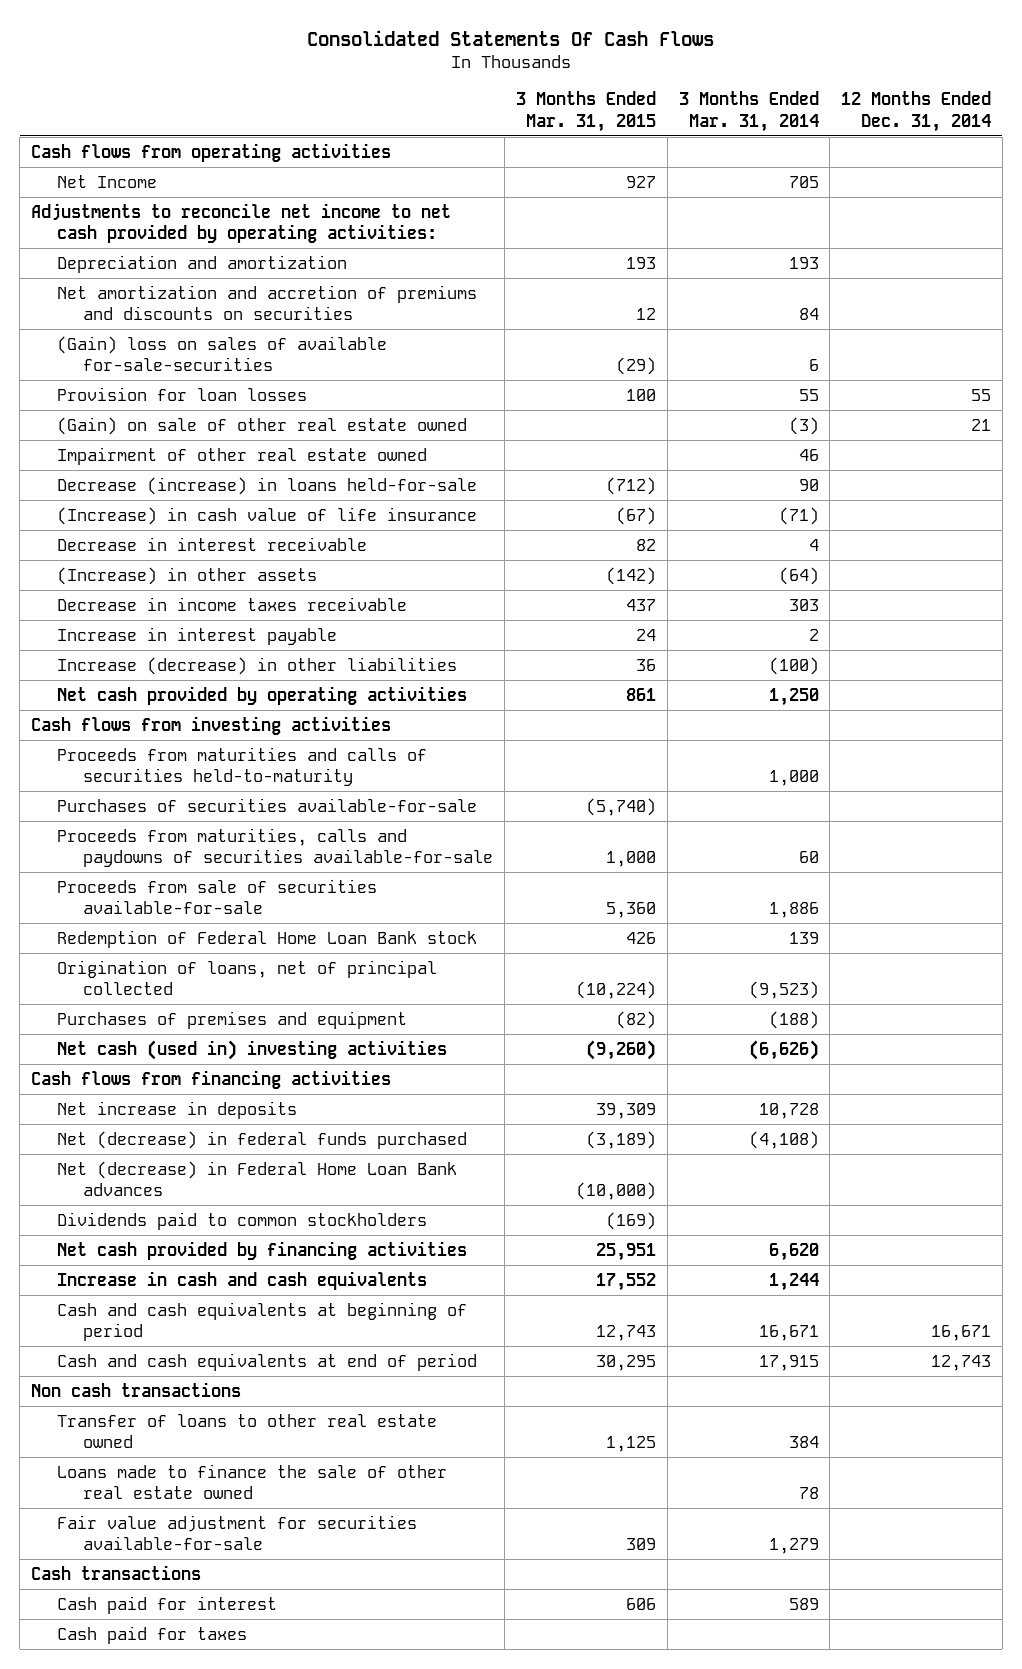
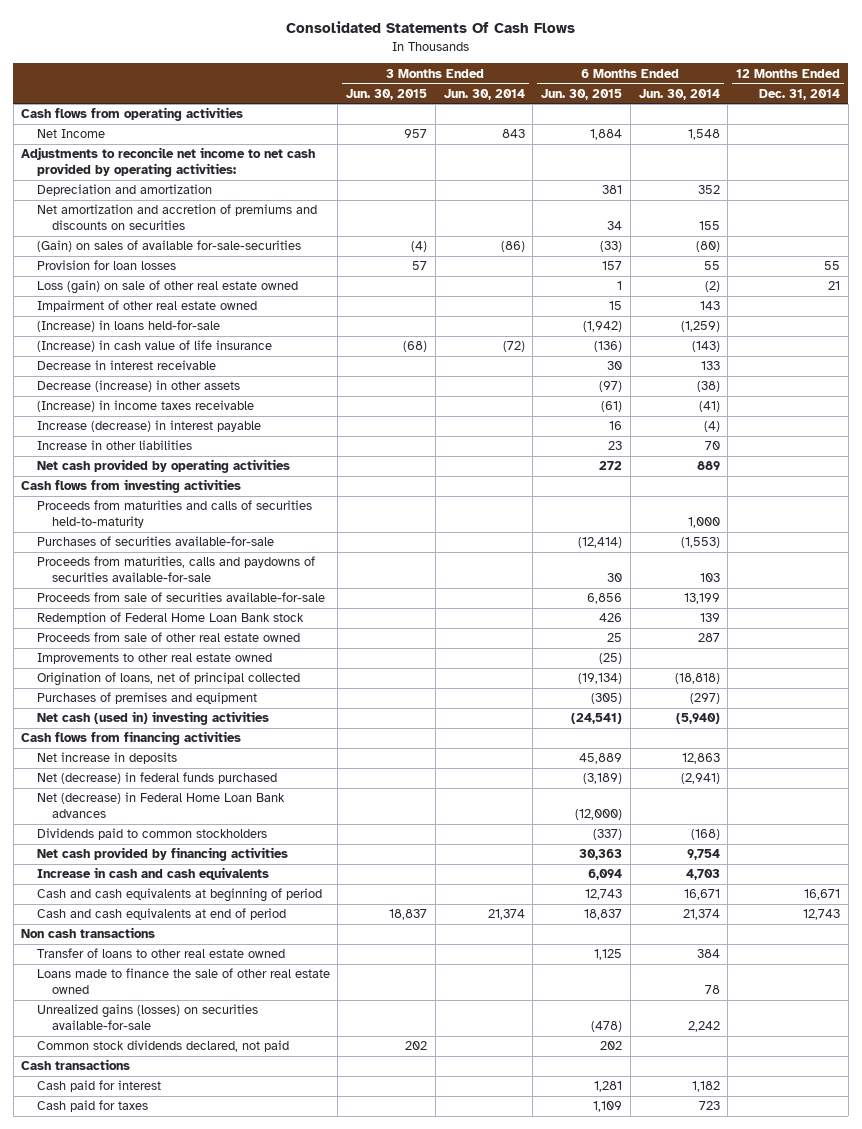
- | 3 Months Ended Mar. 31, 2015 | 3 Months Ended Mar. 31, 2014 | 12 Months Ended Dec. 31, 2014
+ | 3 Months Ended Jun. 30, 2015 | 3 Months Ended Jun. 30, 2014 | 6 Months Ended Jun. 30, 2015 | 6 Months Ended Jun. 30, 2014 | 12 Months Ended Dec. 31, 2014
- (Gain) loss on sales of available for-sale-securities | (29) | 6 |
+ (Gain) on sales of available for-sale-securities | (4) | (86) | (33) | (80) |
- (Gain) on sale of other real estate owned | | (3) | 21
+ Loss (gain) on sale of other real estate owned | | | 1 | (2) | 21
- Decrease (increase) in loans held-for-sale | (712) | 90 |
+ (Increase) in loans held-for-sale | | | (1,942) | (1,259) |
- (Increase) in other assets | (142) | (64) |
- Decrease in income taxes receivable | 437 | 303 |
- Increase in interest payable | 24 | 2 |
- Increase (decrease) in other liabilities | 36 | (100) |
+ Decrease (increase) in other assets | | | (97) | (38) |
+ (Increase) in income taxes receivable | | | (61) | (41) |
+ Increase (decrease) in interest payable | | | 16 | (4) |
+ Increase in other liabilities | | | 23 | 70 |
+ Proceeds from sale of other real estate owned | | | 25 | 287 |
+ Improvements to other real estate owned | | | (25) | |
- Fair value adjustment for securities available-for-sale | 309 | 1,279 |
+ Unrealized gains (losses) on securities available-for-sale | | | (478) | 2,242 |
+ Common stock dividends declared, not paid | 202 | | 202 | |

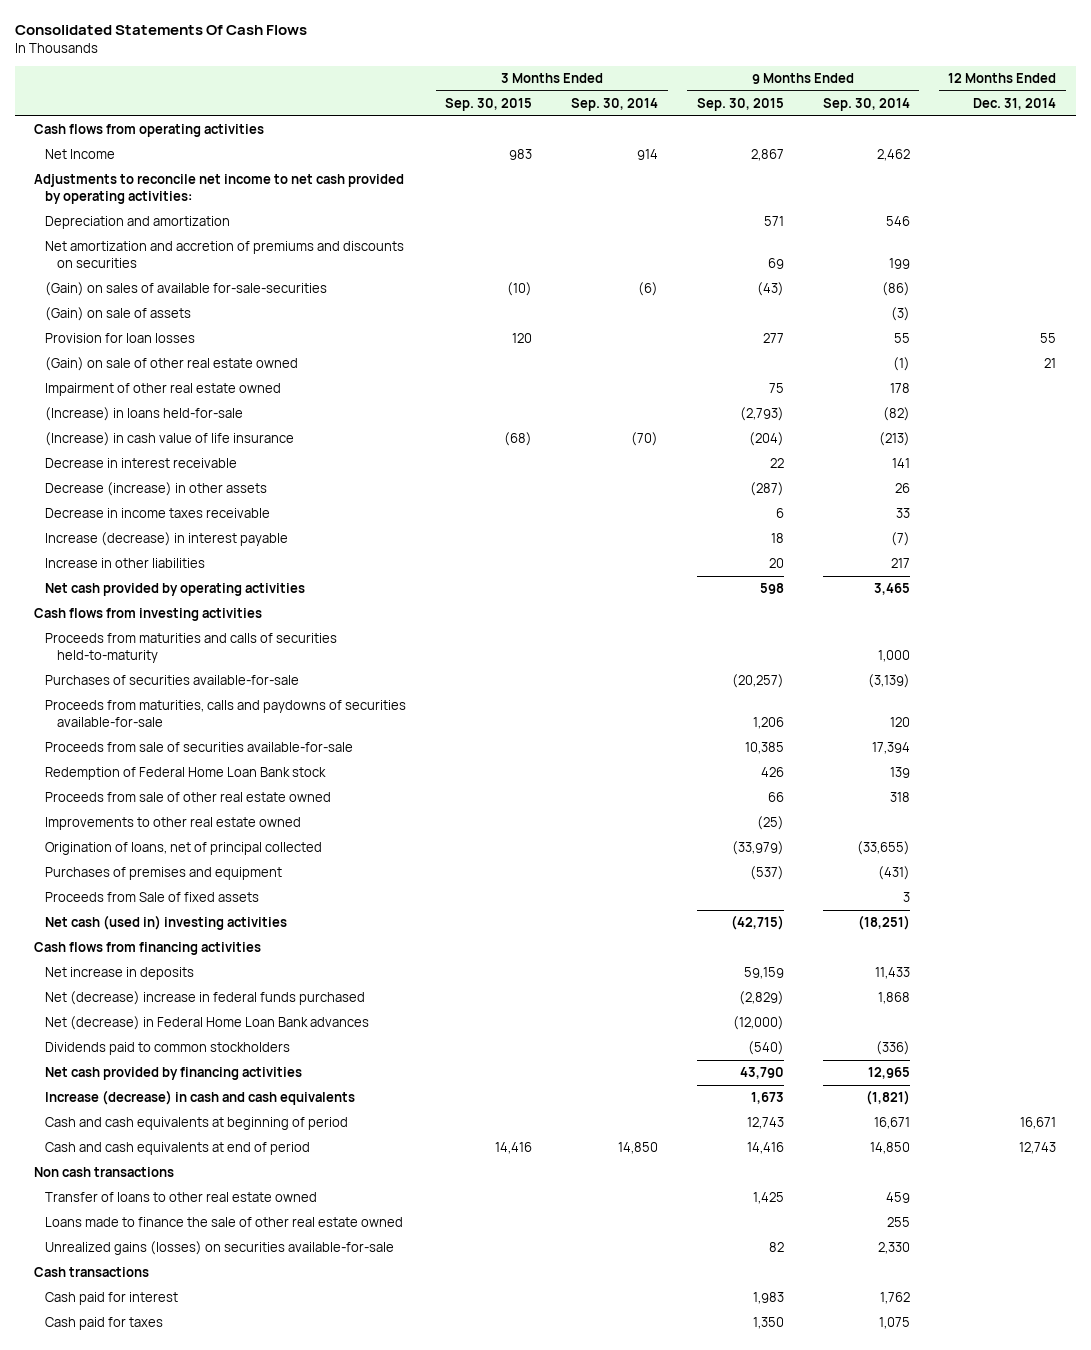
- | 3 Months Ended Jun. 30, 2015 | 3 Months Ended Jun. 30, 2014 | 6 Months Ended Jun. 30, 2015 | 6 Months Ended Jun. 30, 2014 | 12 Months Ended Dec. 31, 2014
+ | 3 Months Ended Sep. 30, 2015 | 3 Months Ended Sep. 30, 2014 | 9 Months Ended Sep. 30, 2015 | 9 Months Ended Sep. 30, 2014 | 12 Months Ended Dec. 31, 2014
+ (Gain) on sale of assets | | | | (3) |
- Loss (gain) on sale of other real estate owned | | | 1 | (2) | 21
+ (Gain) on sale of other real estate owned | | | | (1) | 21
- (Increase) in income taxes receivable | | | (61) | (41) |
+ Decrease in income taxes receivable | | | 6 | 33 |
+ Proceeds from Sale of fixed assets | | | | 3 |
- Net (decrease) in federal funds purchased | | | (3,189) | (2,941) |
+ Net (decrease) increase in federal funds purchased | | | (2,829) | 1,868 |
- Increase in cash and cash equivalents | | | 6,094 | 4,703 |
+ Increase (decrease) in cash and cash equivalents | | | 1,673 | (1,821) |
- Common stock dividends declared, not paid | 202 | | 202 | |

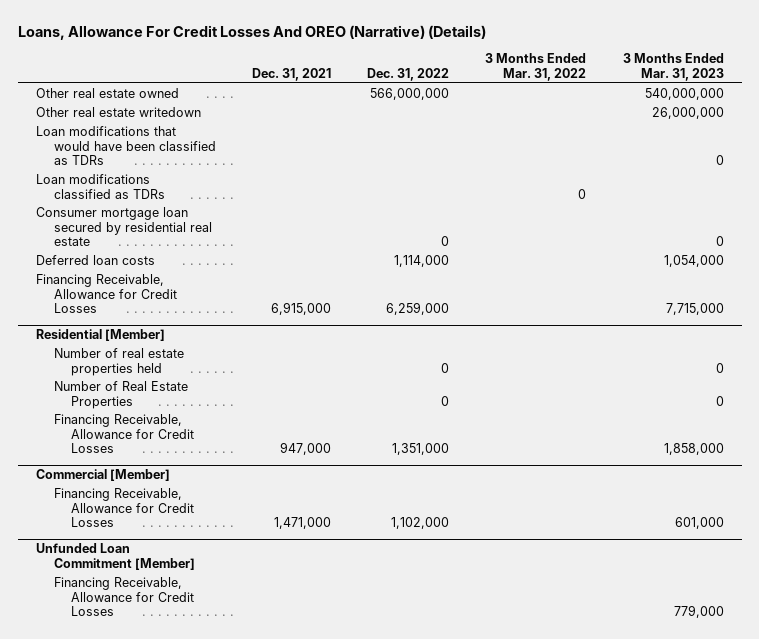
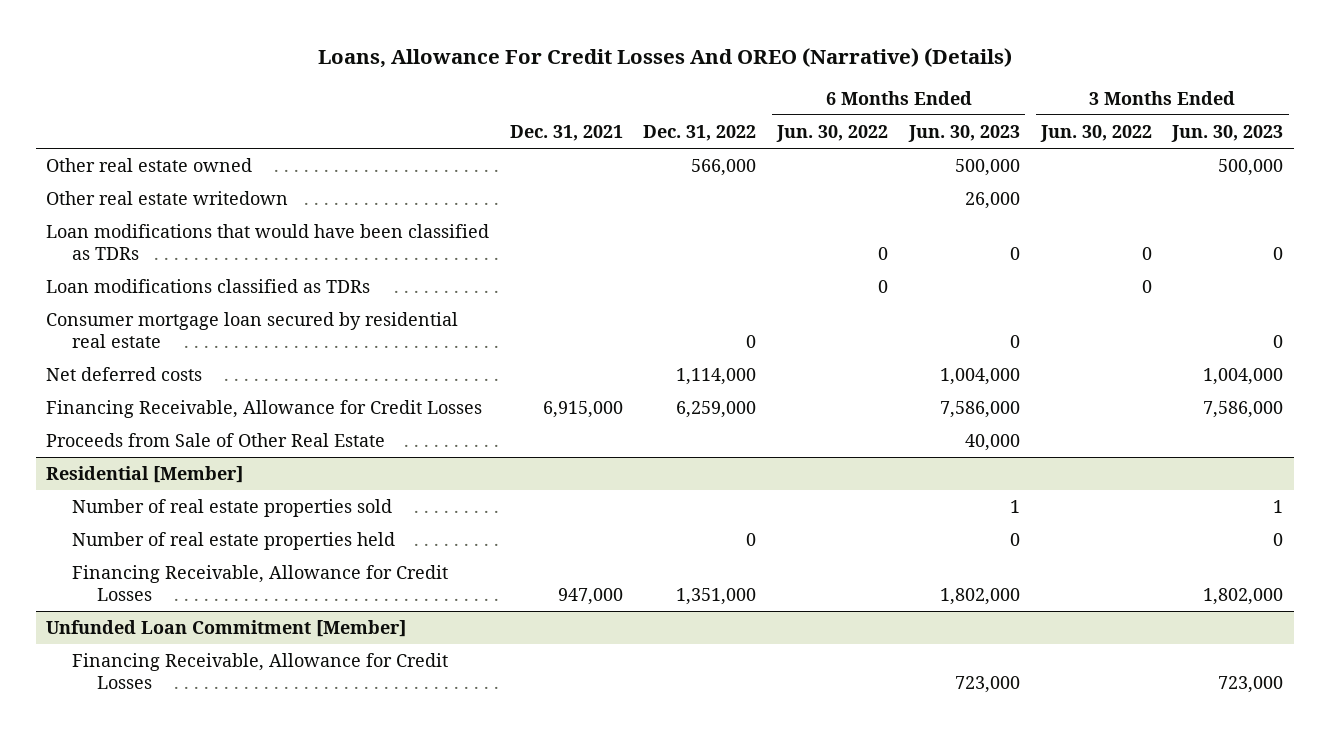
- | Dec. 31, 2021 | Dec. 31, 2022 | 3 Months Ended Mar. 31, 2022 | 3 Months Ended Mar. 31, 2023
+ | Dec. 31, 2021 | Dec. 31, 2022 | 6 Months Ended Jun. 30, 2022 | 6 Months Ended Jun. 30, 2023 | 3 Months Ended Jun. 30, 2022 | 3 Months Ended Jun. 30, 2023
- Other real estate owned | | 566,000,000 | | 540,000,000
+ Other real estate owned | | 566,000 | | 500,000 | | 500,000
- Deferred loan costs | | 1,114,000 | | 1,054,000
+ Net deferred costs | | 1,114,000 | | 1,004,000 | | 1,004,000
+ Proceeds from Sale of Other Real Estate | | | | 40,000 | |
@ Residential [Member]
+ Number of real estate properties sold | | | | 1 | | 1
- Number of Real Estate Properties | | 0 | | 0
- Commercial [Member]
- Financing Receivable, Allowance for Credit Losses | 1,471,000 | 1,102,000 | | 601,000

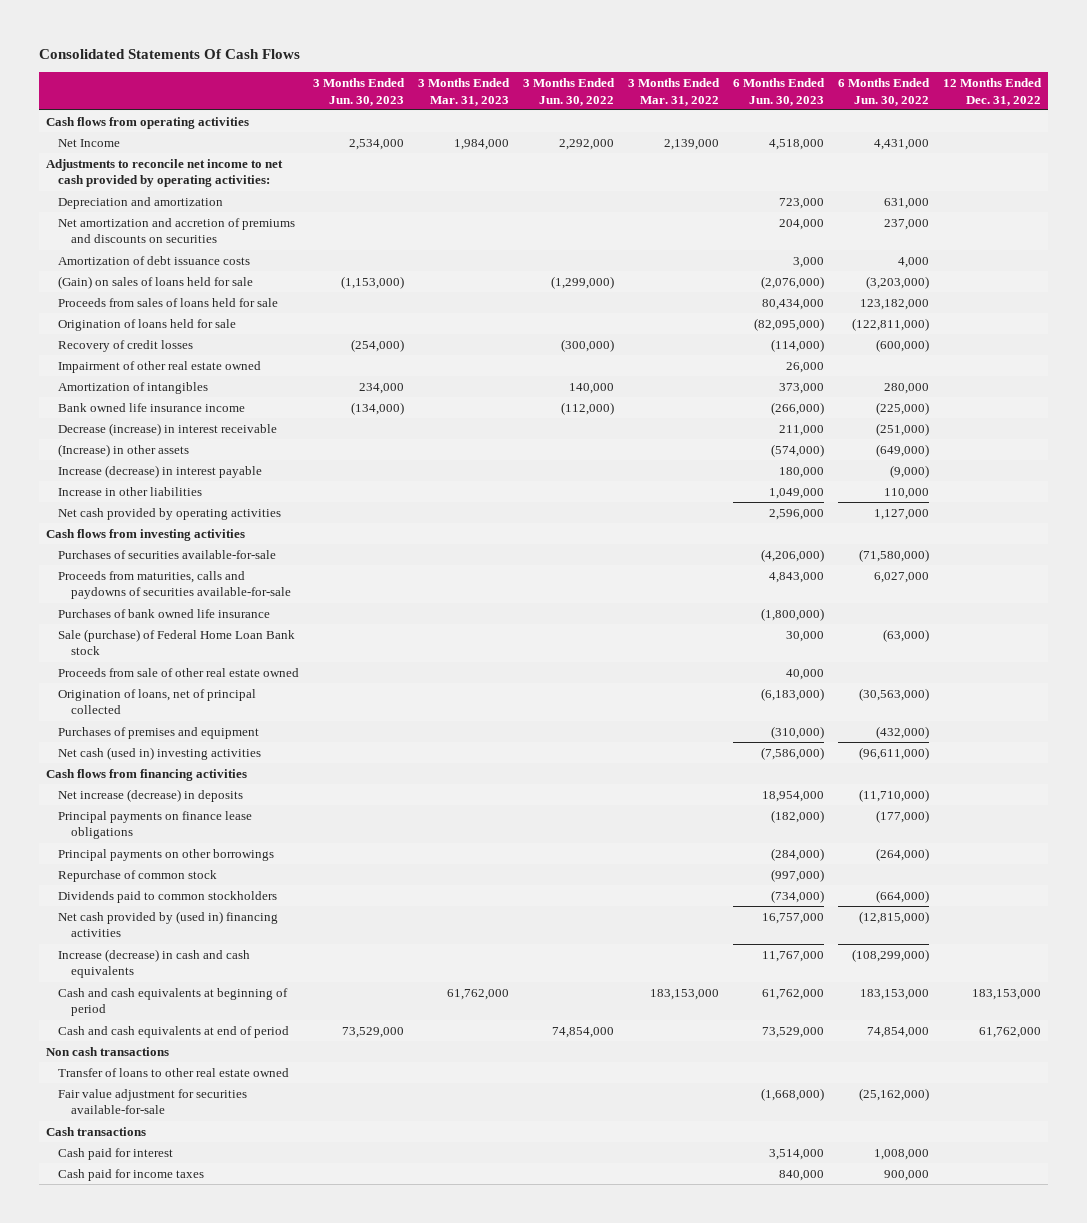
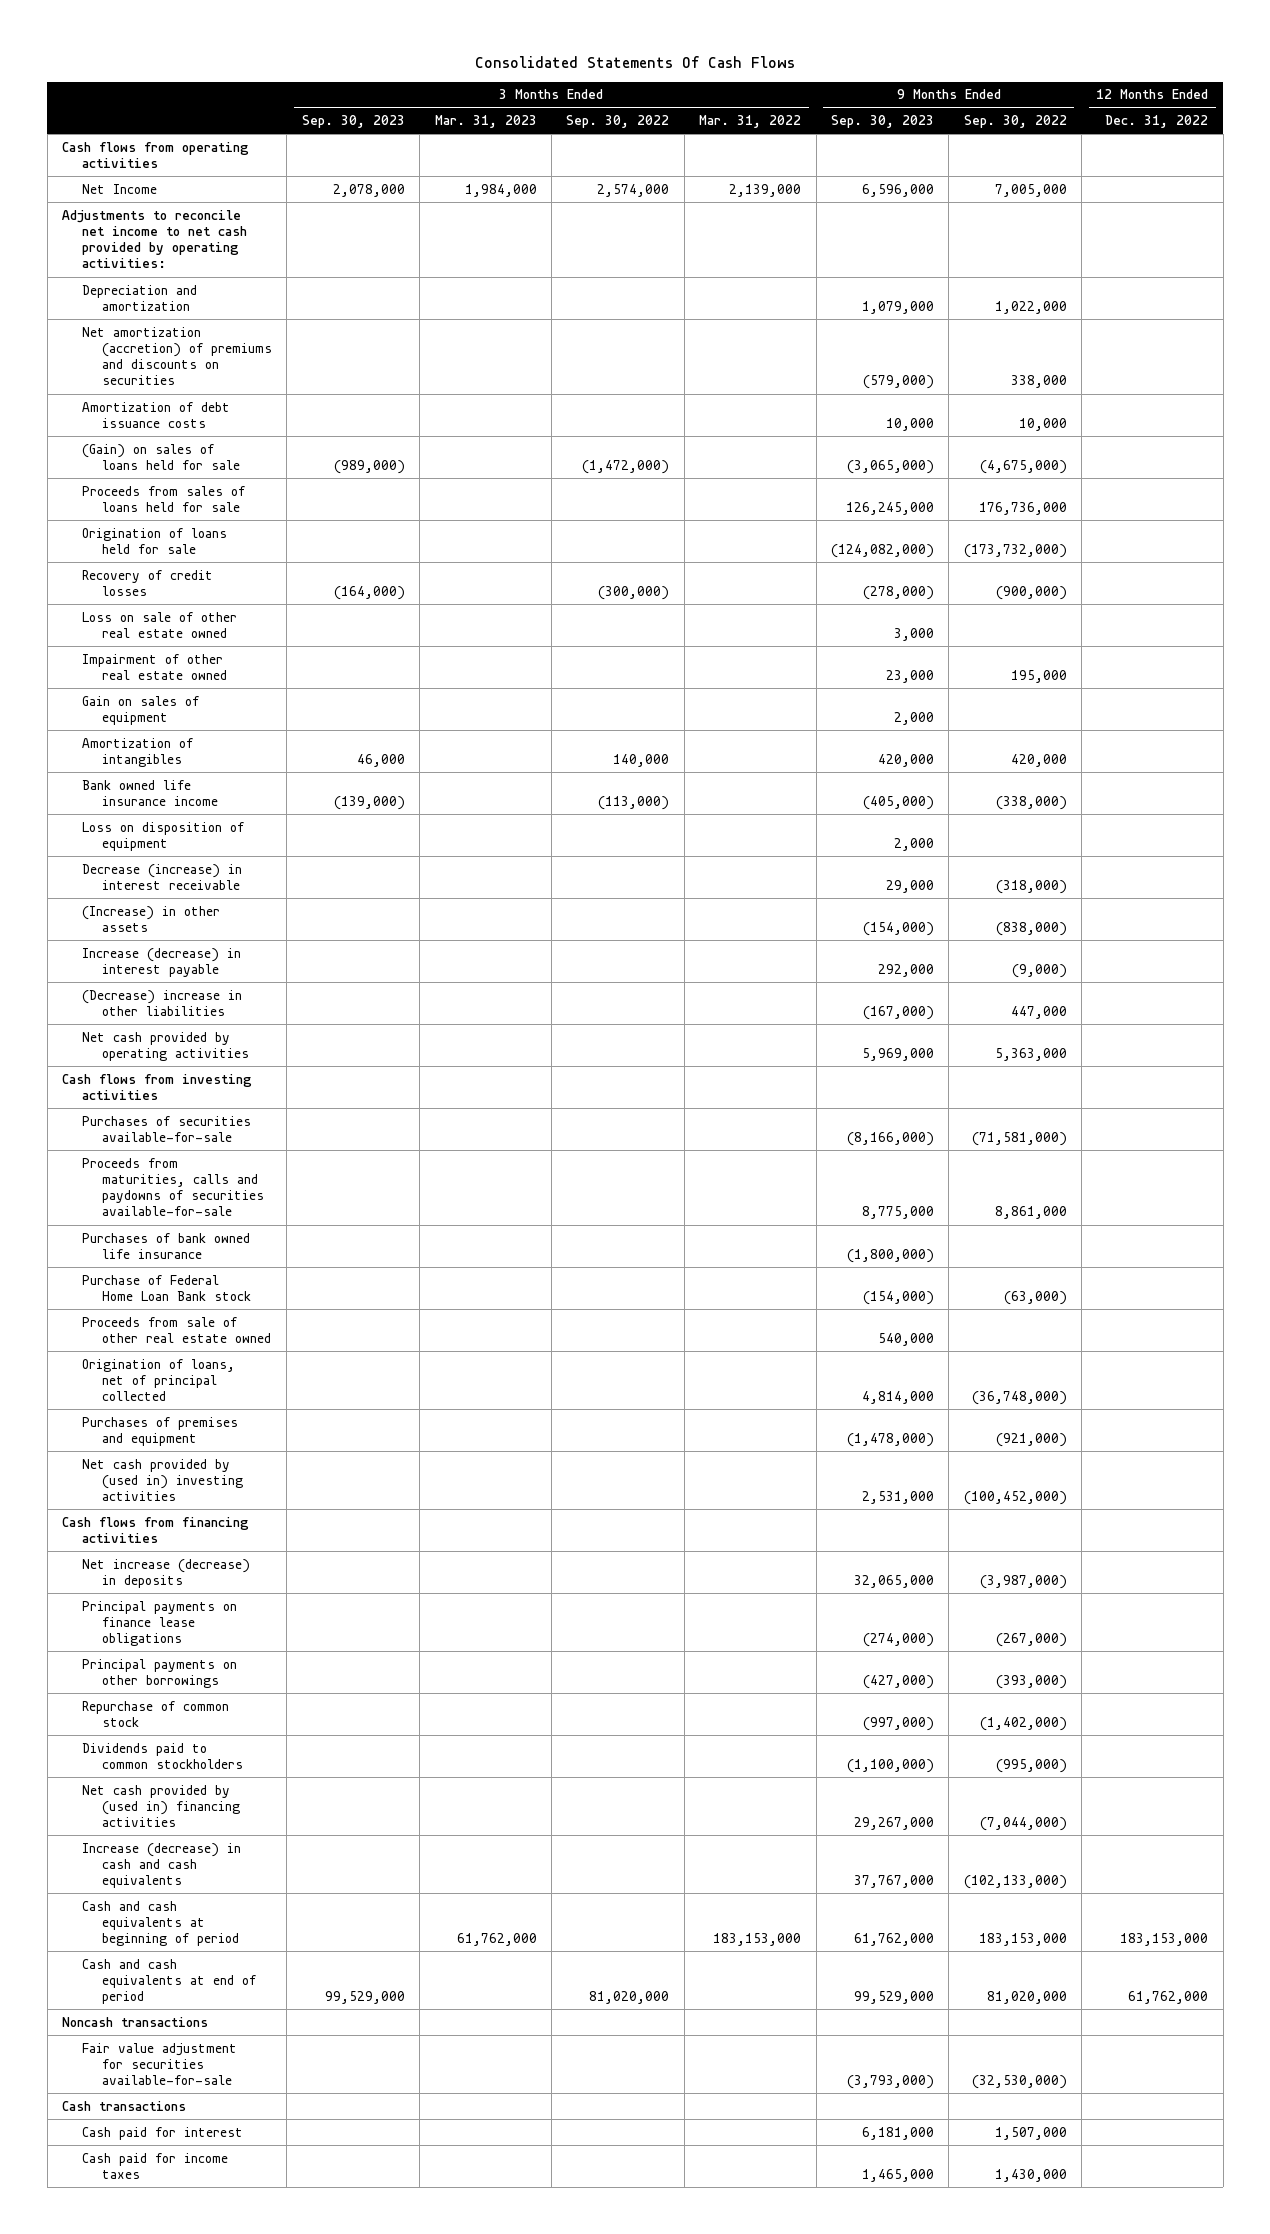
- | 3 Months Ended Jun. 30, 2023 | 3 Months Ended Mar. 31, 2023 | 3 Months Ended Jun. 30, 2022 | 3 Months Ended Mar. 31, 2022 | 6 Months Ended Jun. 30, 2023 | 6 Months Ended Jun. 30, 2022 | 12 Months Ended Dec. 31, 2022
+ | 3 Months Ended Sep. 30, 2023 | 3 Months Ended Mar. 31, 2023 | 3 Months Ended Sep. 30, 2022 | 3 Months Ended Mar. 31, 2022 | 9 Months Ended Sep. 30, 2023 | 9 Months Ended Sep. 30, 2022 | 12 Months Ended Dec. 31, 2022
- Net amortization and accretion of premiums and discounts on securities | | | | | 204,000 | 237,000 |
+ Net amortization (accretion) of premiums and discounts on securities | | | | | (579,000) | 338,000 |
+ Loss on sale of other real estate owned | | | | | 3,000 | |
+ Gain on sales of equipment | | | | | 2,000 | |
+ Loss on disposition of equipment | | | | | 2,000 | |
- Increase in other liabilities | | | | | 1,049,000 | 110,000 |
+ (Decrease) increase in other liabilities | | | | | (167,000) | 447,000 |
- Sale (purchase) of Federal Home Loan Bank stock | | | | | 30,000 | (63,000) |
+ Purchase of Federal Home Loan Bank stock | | | | | (154,000) | (63,000) |
- Net cash (used in) investing activities | | | | | (7,586,000) | (96,611,000) |
+ Net cash provided by (used in) investing activities | | | | | 2,531,000 | (100,452,000) |
- Non cash transactions
- Transfer of loans to other real estate owned
+ Noncash transactions

